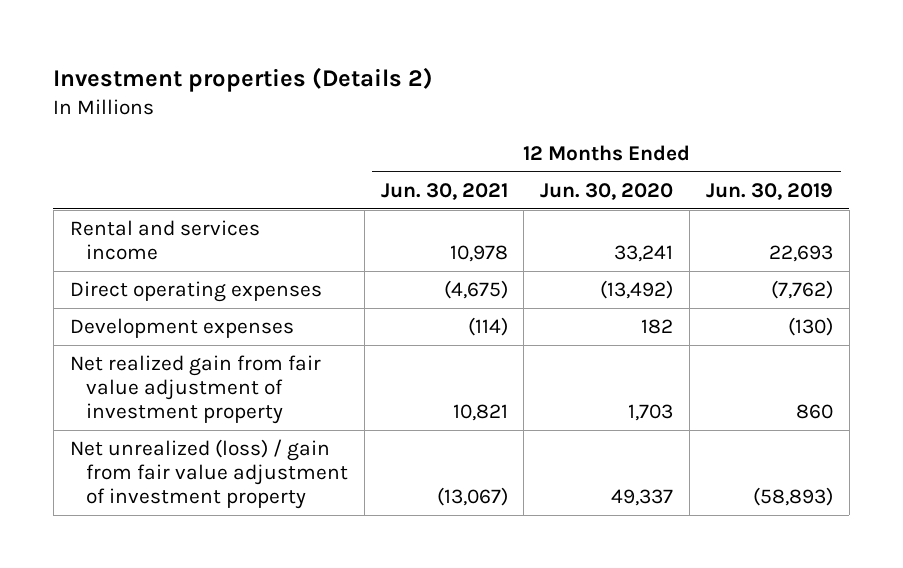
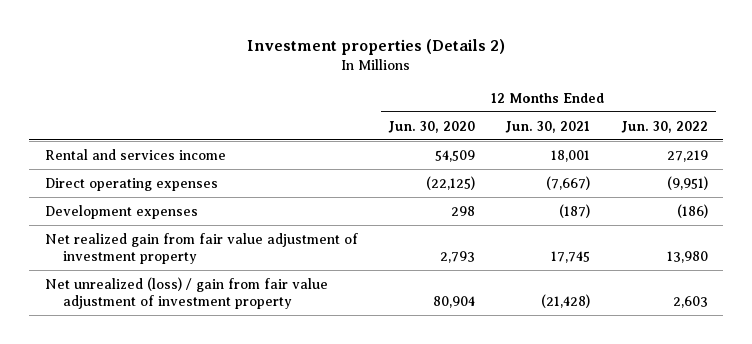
- | 12 Months Ended Jun. 30, 2021 | 12 Months Ended Jun. 30, 2020 | 12 Months Ended Jun. 30, 2019
+ | 12 Months Ended Jun. 30, 2020 | 12 Months Ended Jun. 30, 2021 | 12 Months Ended Jun. 30, 2022
- Rental and services income | 10,978 | 33,241 | 22,693
- Direct operating expenses | (4,675) | (13,492) | (7,762)
- Development expenses | (114) | 182 | (130)
- Net realized gain from fair value adjustment of investment property | 10,821 | 1,703 | 860
- Net unrealized (loss) / gain from fair value adjustment of investment property | (13,067) | 49,337 | (58,893)
+ Rental and services income | 54,509 | 18,001 | 27,219
+ Direct operating expenses | (22,125) | (7,667) | (9,951)
+ Development expenses | 298 | (187) | (186)
+ Net realized gain from fair value adjustment of investment property | 2,793 | 17,745 | 13,980
+ Net unrealized (loss) / gain from fair value adjustment of investment property | 80,904 | (21,428) | 2,603

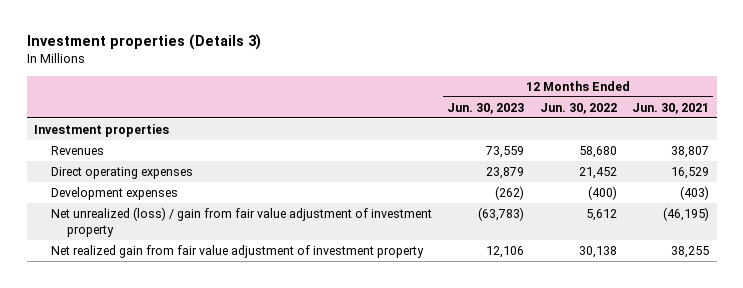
- Investment properties (Details 2)
+ Investment properties (Details 3)
- | 12 Months Ended Jun. 30, 2020 | 12 Months Ended Jun. 30, 2021 | 12 Months Ended Jun. 30, 2022
+ | 12 Months Ended Jun. 30, 2023 | 12 Months Ended Jun. 30, 2022 | 12 Months Ended Jun. 30, 2021
- Rental and services income | 54,509 | 18,001 | 27,219
- Direct operating expenses | (22,125) | (7,667) | (9,951)
- Development expenses | 298 | (187) | (186)
- Net realized gain from fair value adjustment of investment property | 2,793 | 17,745 | 13,980
- Net unrealized (loss) / gain from fair value adjustment of investment property | 80,904 | (21,428) | 2,603
+ Investment properties
+ Revenues | 73,559 | 58,680 | 38,807
+ Direct operating expenses | 23,879 | 21,452 | 16,529
+ Development expenses | (262) | (400) | (403)
+ Net unrealized (loss) / gain from fair value adjustment of investment property | (63,783) | 5,612 | (46,195)
+ Net realized gain from fair value adjustment of investment property | 12,106 | 30,138 | 38,255

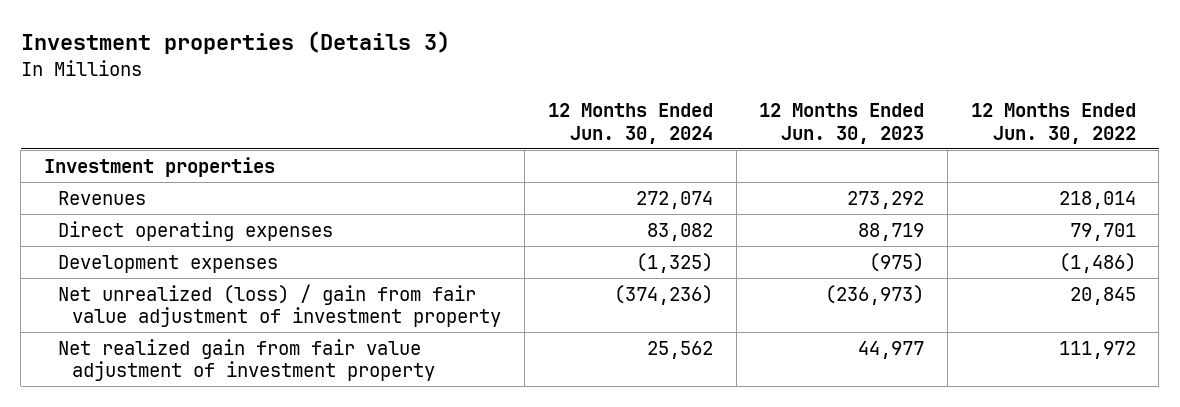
- | 12 Months Ended Jun. 30, 2023 | 12 Months Ended Jun. 30, 2022 | 12 Months Ended Jun. 30, 2021
+ | 12 Months Ended Jun. 30, 2024 | 12 Months Ended Jun. 30, 2023 | 12 Months Ended Jun. 30, 2022
- Revenues | 73,559 | 58,680 | 38,807
- Direct operating expenses | 23,879 | 21,452 | 16,529
- Development expenses | (262) | (400) | (403)
- Net unrealized (loss) / gain from fair value adjustment of investment property | (63,783) | 5,612 | (46,195)
- Net realized gain from fair value adjustment of investment property | 12,106 | 30,138 | 38,255
+ Revenues | 272,074 | 273,292 | 218,014
+ Direct operating expenses | 83,082 | 88,719 | 79,701
+ Development expenses | (1,325) | (975) | (1,486)
+ Net unrealized (loss) / gain from fair value adjustment of investment property | (374,236) | (236,973) | 20,845
+ Net realized gain from fair value adjustment of investment property | 25,562 | 44,977 | 111,972

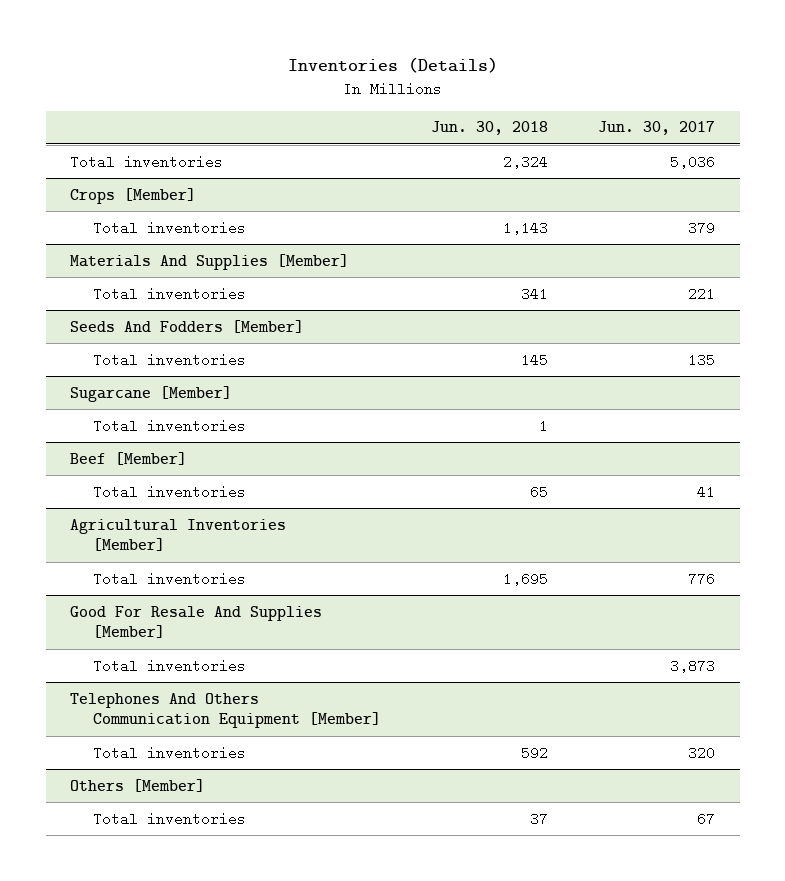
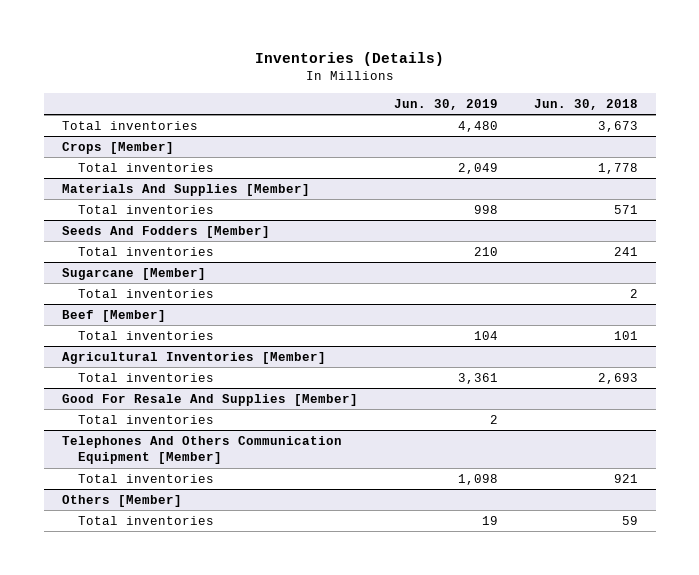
- | Jun. 30, 2018 | Jun. 30, 2017
+ | Jun. 30, 2019 | Jun. 30, 2018
- Total inventories | 2,324 | 5,036
+ Total inventories | 4,480 | 3,673
@ Crops [Member]
- Total inventories | 1,143 | 379
+ Total inventories | 2,049 | 1,778
@ Materials And Supplies [Member]
- Total inventories | 341 | 221
+ Total inventories | 998 | 571
@ Seeds And Fodders [Member]
- Total inventories | 145 | 135
+ Total inventories | 210 | 241
@ Sugarcane [Member]
- Total inventories | 1 |
+ Total inventories | | 2
@ Beef [Member]
- Total inventories | 65 | 41
+ Total inventories | 104 | 101
@ Agricultural Inventories [Member]
- Total inventories | 1,695 | 776
+ Total inventories | 3,361 | 2,693
@ Telephones And Others Communication Equipment [Member]
- Total inventories | 592 | 320
+ Total inventories | 1,098 | 921
@ Others [Member]
- Total inventories | 37 | 67
+ Total inventories | 19 | 59

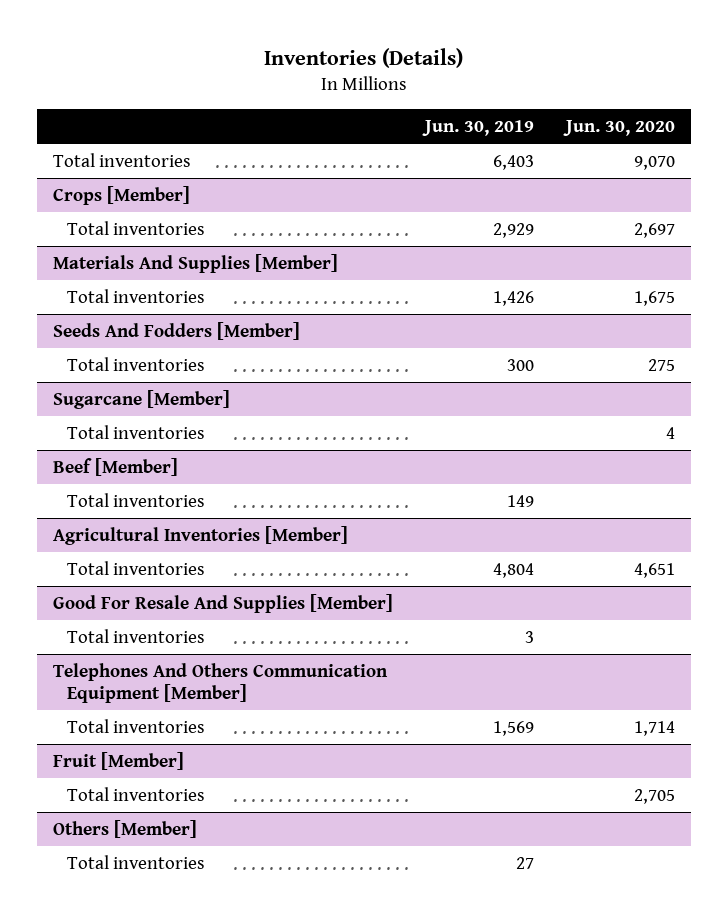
- | Jun. 30, 2019 | Jun. 30, 2018
+ | Jun. 30, 2019 | Jun. 30, 2020
- Total inventories | 4,480 | 3,673
+ Total inventories | 6,403 | 9,070
@ Crops [Member]
- Total inventories | 2,049 | 1,778
+ Total inventories | 2,929 | 2,697
@ Materials And Supplies [Member]
- Total inventories | 998 | 571
+ Total inventories | 1,426 | 1,675
@ Seeds And Fodders [Member]
- Total inventories | 210 | 241
+ Total inventories | 300 | 275
@ Beef [Member]
- Total inventories | 104 | 101
+ Total inventories | 149 |
@ Agricultural Inventories [Member]
- Total inventories | 3,361 | 2,693
+ Total inventories | 4,804 | 4,651
@ Good For Resale And Supplies [Member]
- Total inventories | 2 |
+ Total inventories | 3 |
@ Telephones And Others Communication Equipment [Member]
- Total inventories | 1,098 | 921
+ Total inventories | 1,569 | 1,714
+ Fruit [Member]
+ Total inventories | | 2,705
@ Others [Member]
- Total inventories | 19 | 59
+ Total inventories | 27 |

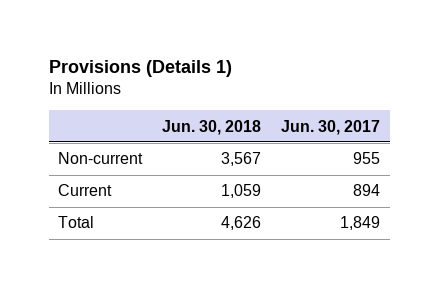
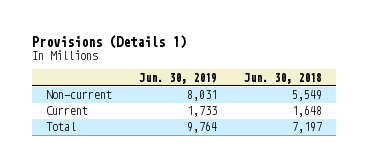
- | Jun. 30, 2018 | Jun. 30, 2017
+ | Jun. 30, 2019 | Jun. 30, 2018
- Non-current | 3,567 | 955
- Current | 1,059 | 894
- Total | 4,626 | 1,849
+ Non-current | 8,031 | 5,549
+ Current | 1,733 | 1,648
+ Total | 9,764 | 7,197

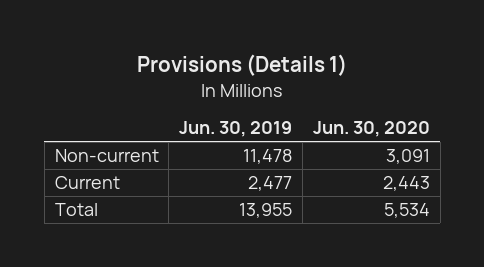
- | Jun. 30, 2019 | Jun. 30, 2018
+ | Jun. 30, 2019 | Jun. 30, 2020
- Non-current | 8,031 | 5,549
- Current | 1,733 | 1,648
- Total | 9,764 | 7,197
+ Non-current | 11,478 | 3,091
+ Current | 2,477 | 2,443
+ Total | 13,955 | 5,534

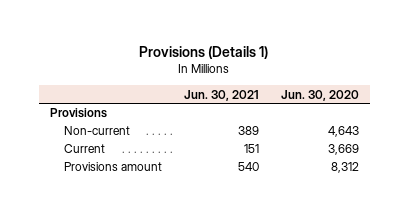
- | Jun. 30, 2019 | Jun. 30, 2020
+ | Jun. 30, 2021 | Jun. 30, 2020
- Non-current | 11,478 | 3,091
- Current | 2,477 | 2,443
- Total | 13,955 | 5,534
+ Provisions
+ Non-current | 389 | 4,643
+ Current | 151 | 3,669
+ Provisions amount | 540 | 8,312

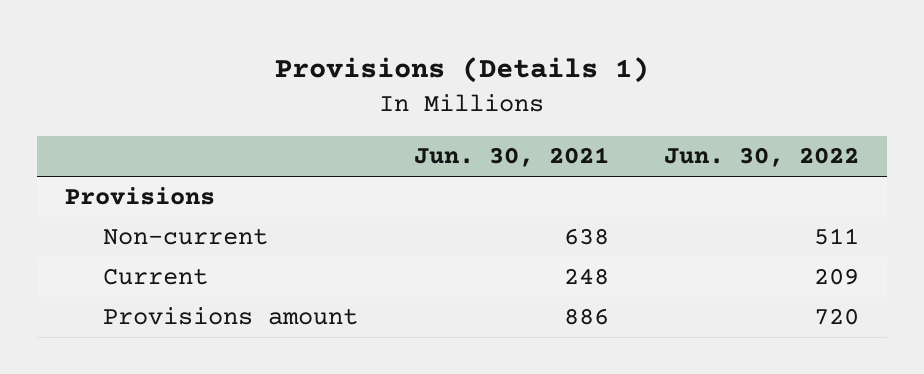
- | Jun. 30, 2021 | Jun. 30, 2020
+ | Jun. 30, 2021 | Jun. 30, 2022
- Non-current | 389 | 4,643
- Current | 151 | 3,669
- Provisions amount | 540 | 8,312
+ Non-current | 638 | 511
+ Current | 248 | 209
+ Provisions amount | 886 | 720

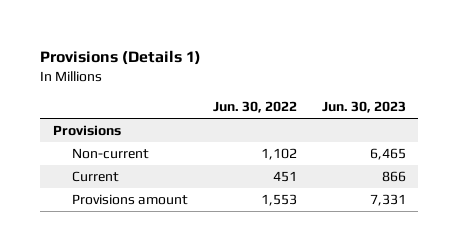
- | Jun. 30, 2021 | Jun. 30, 2022
+ | Jun. 30, 2022 | Jun. 30, 2023
- Non-current | 638 | 511
- Current | 248 | 209
- Provisions amount | 886 | 720
+ Non-current | 1,102 | 6,465
+ Current | 451 | 866
+ Provisions amount | 1,553 | 7,331

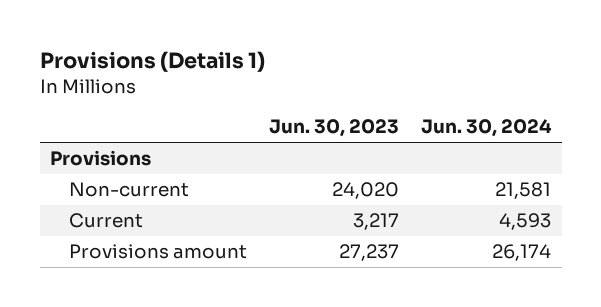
- | Jun. 30, 2022 | Jun. 30, 2023
+ | Jun. 30, 2023 | Jun. 30, 2024
- Non-current | 1,102 | 6,465
- Current | 451 | 866
- Provisions amount | 1,553 | 7,331
+ Non-current | 24,020 | 21,581
+ Current | 3,217 | 4,593
+ Provisions amount | 27,237 | 26,174

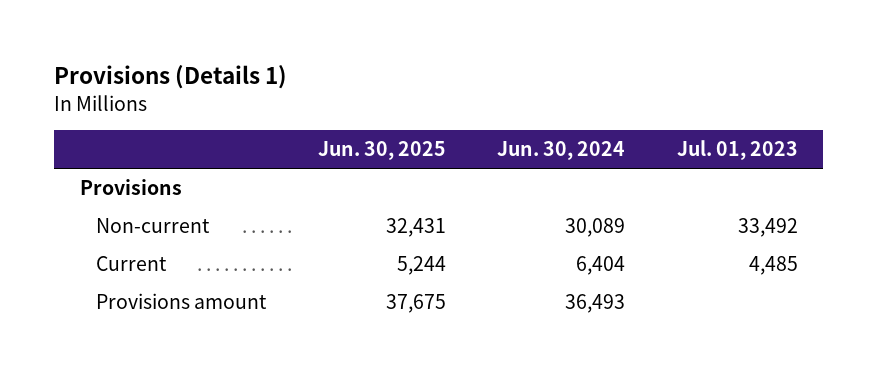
- | Jun. 30, 2023 | Jun. 30, 2024
+ | Jun. 30, 2025 | Jun. 30, 2024 | Jul. 01, 2023
- Non-current | 24,020 | 21,581
- Current | 3,217 | 4,593
- Provisions amount | 27,237 | 26,174
+ Non-current | 32,431 | 30,089 | 33,492
+ Current | 5,244 | 6,404 | 4,485
+ Provisions amount | 37,675 | 36,493 |

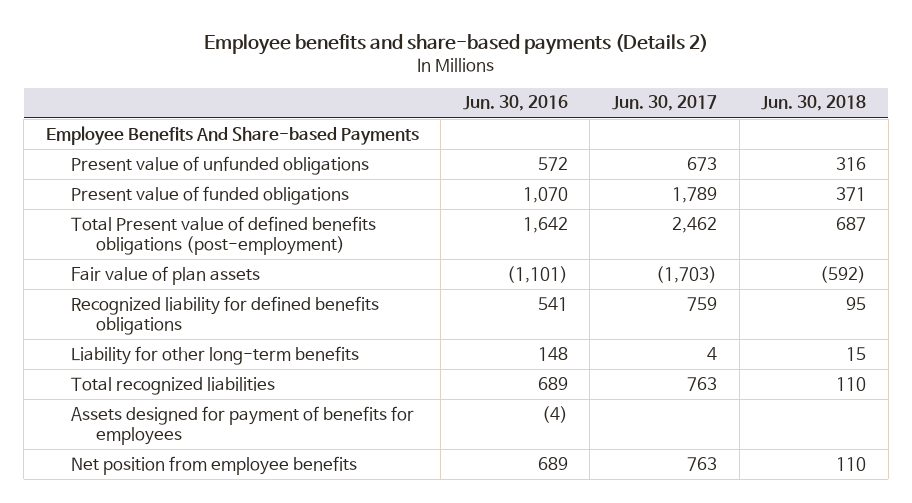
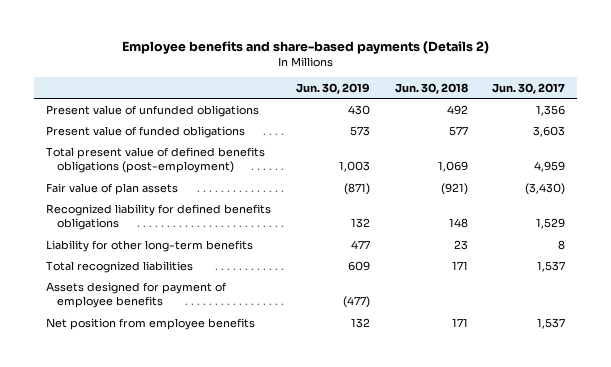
- | Jun. 30, 2016 | Jun. 30, 2017 | Jun. 30, 2018
+ | Jun. 30, 2019 | Jun. 30, 2018 | Jun. 30, 2017
- Employee Benefits And Share-based Payments
- Present value of unfunded obligations | 572 | 673 | 316
- Present value of funded obligations | 1,070 | 1,789 | 371
- Total Present value of defined benefits obligations (post-employment) | 1,642 | 2,462 | 687
- Fair value of plan assets | (1,101) | (1,703) | (592)
- Recognized liability for defined benefits obligations | 541 | 759 | 95
- Liability for other long-term benefits | 148 | 4 | 15
- Total recognized liabilities | 689 | 763 | 110
- Assets designed for payment of benefits for employees | (4) | |
- Net position from employee benefits | 689 | 763 | 110
+ Present value of unfunded obligations | 430 | 492 | 1,356
+ Present value of funded obligations | 573 | 577 | 3,603
+ Total present value of defined benefits obligations (post-employment) | 1,003 | 1,069 | 4,959
+ Fair value of plan assets | (871) | (921) | (3,430)
+ Recognized liability for defined benefits obligations | 132 | 148 | 1,529
+ Liability for other long-term benefits | 477 | 23 | 8
+ Total recognized liabilities | 609 | 171 | 1,537
+ Assets designed for payment of employee benefits | (477) | |
+ Net position from employee benefits | 132 | 171 | 1,537

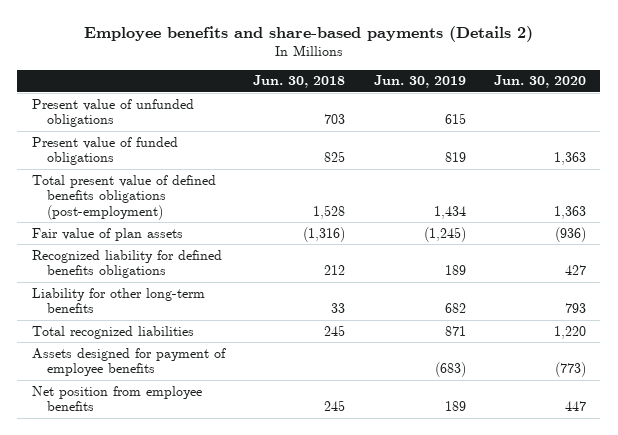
- | Jun. 30, 2019 | Jun. 30, 2018 | Jun. 30, 2017
+ | Jun. 30, 2018 | Jun. 30, 2019 | Jun. 30, 2020
- Present value of unfunded obligations | 430 | 492 | 1,356
- Present value of funded obligations | 573 | 577 | 3,603
- Total present value of defined benefits obligations (post-employment) | 1,003 | 1,069 | 4,959
- Fair value of plan assets | (871) | (921) | (3,430)
- Recognized liability for defined benefits obligations | 132 | 148 | 1,529
- Liability for other long-term benefits | 477 | 23 | 8
- Total recognized liabilities | 609 | 171 | 1,537
- Assets designed for payment of employee benefits | (477) | |
- Net position from employee benefits | 132 | 171 | 1,537
+ Present value of unfunded obligations | 703 | 615 |
+ Present value of funded obligations | 825 | 819 | 1,363
+ Total present value of defined benefits obligations (post-employment) | 1,528 | 1,434 | 1,363
+ Fair value of plan assets | (1,316) | (1,245) | (936)
+ Recognized liability for defined benefits obligations | 212 | 189 | 427
+ Liability for other long-term benefits | 33 | 682 | 793
+ Total recognized liabilities | 245 | 871 | 1,220
+ Assets designed for payment of employee benefits | | (683) | (773)
+ Net position from employee benefits | 245 | 189 | 447

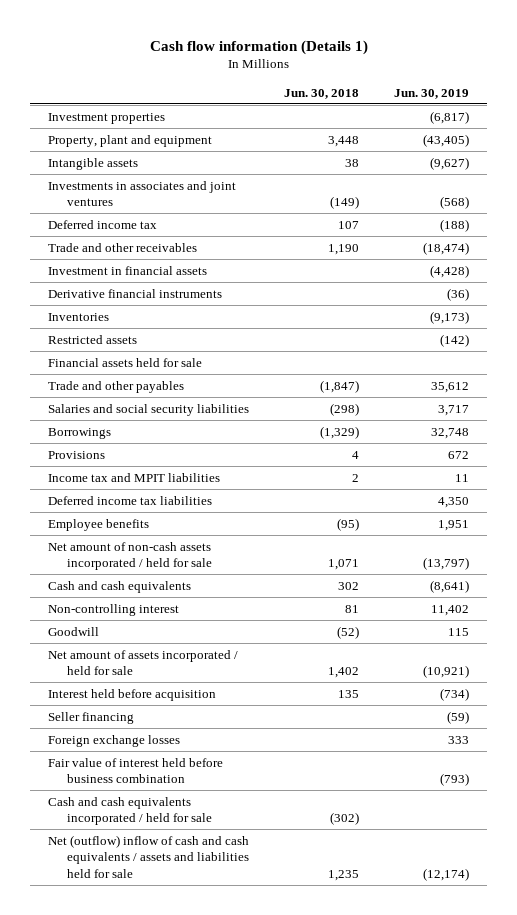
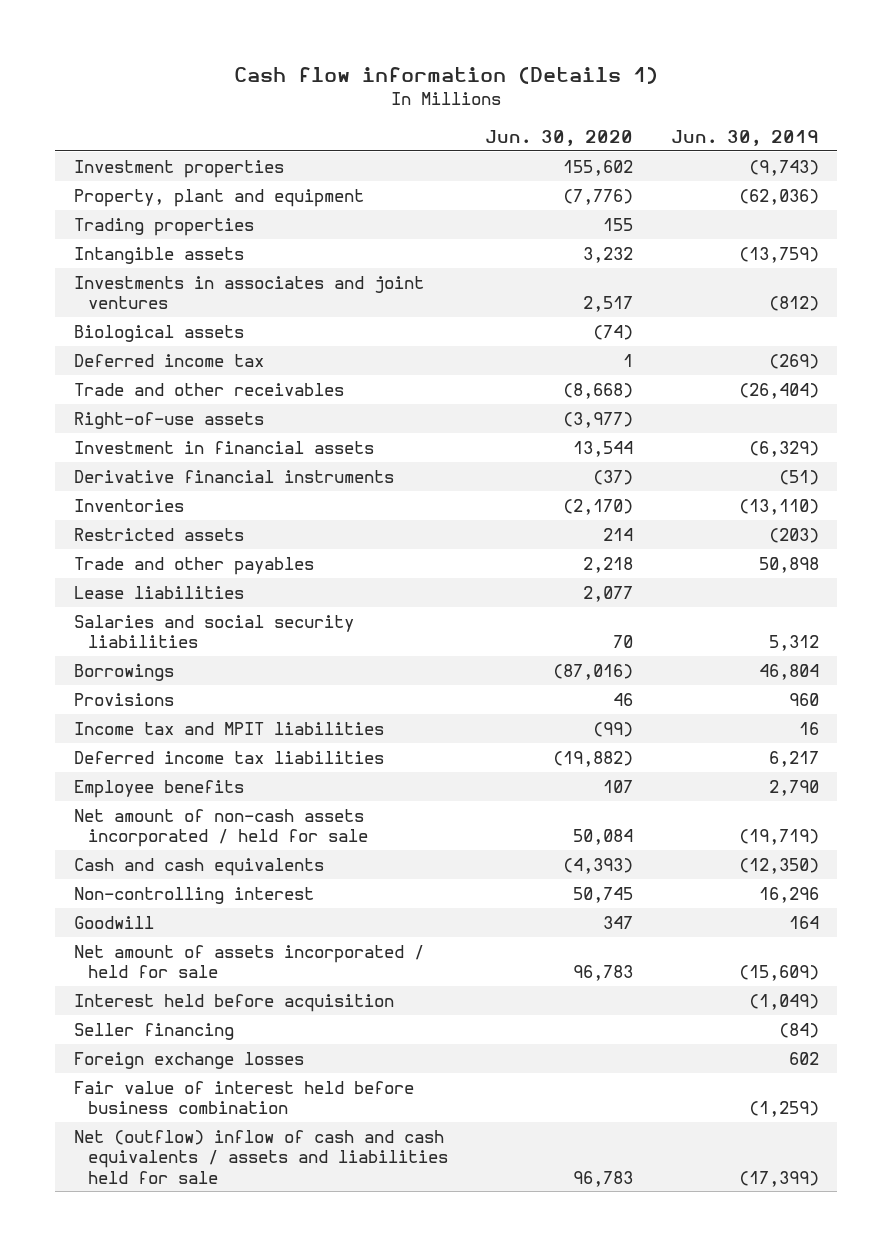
- | Jun. 30, 2018 | Jun. 30, 2019
+ | Jun. 30, 2020 | Jun. 30, 2019
- Investment properties | | (6,817)
- Property, plant and equipment | 3,448 | (43,405)
- Intangible assets | 38 | (9,627)
- Investments in associates and joint ventures | (149) | (568)
- Deferred income tax | 107 | (188)
- Trade and other receivables | 1,190 | (18,474)
- Investment in financial assets | | (4,428)
- Derivative financial instruments | | (36)
- Inventories | | (9,173)
- Restricted assets | | (142)
- Financial assets held for sale
- Trade and other payables | (1,847) | 35,612
- Salaries and social security liabilities | (298) | 3,717
- Borrowings | (1,329) | 32,748
- Provisions | 4 | 672
- Income tax and MPIT liabilities | 2 | 11
- Deferred income tax liabilities | | 4,350
- Employee benefits | (95) | 1,951
- Net amount of non-cash assets incorporated / held for sale | 1,071 | (13,797)
- Cash and cash equivalents | 302 | (8,641)
- Non-controlling interest | 81 | 11,402
- Goodwill | (52) | 115
- Net amount of assets incorporated / held for sale | 1,402 | (10,921)
- Interest held before acquisition | 135 | (734)
- Seller financing | | (59)
- Foreign exchange losses | | 333
- Fair value of interest held before business combination | | (793)
- Cash and cash equivalents incorporated / held for sale | (302) |
- Net (outflow) inflow of cash and cash equivalents / assets and liabilities held for sale | 1,235 | (12,174)
+ Investment properties | 155,602 | (9,743)
+ Property, plant and equipment | (7,776) | (62,036)
+ Trading properties | 155 |
+ Intangible assets | 3,232 | (13,759)
+ Investments in associates and joint ventures | 2,517 | (812)
+ Biological assets | (74) |
+ Deferred income tax | 1 | (269)
+ Trade and other receivables | (8,668) | (26,404)
+ Right-of-use assets | (3,977) |
+ Investment in financial assets | 13,544 | (6,329)
+ Derivative financial instruments | (37) | (51)
+ Inventories | (2,170) | (13,110)
+ Restricted assets | 214 | (203)
+ Trade and other payables | 2,218 | 50,898
+ Lease liabilities | 2,077 |
+ Salaries and social security liabilities | 70 | 5,312
+ Borrowings | (87,016) | 46,804
+ Provisions | 46 | 960
+ Income tax and MPIT liabilities | (99) | 16
+ Deferred income tax liabilities | (19,882) | 6,217
+ Employee benefits | 107 | 2,790
+ Net amount of non-cash assets incorporated / held for sale | 50,084 | (19,719)
+ Cash and cash equivalents | (4,393) | (12,350)
+ Non-controlling interest | 50,745 | 16,296
+ Goodwill | 347 | 164
+ Net amount of assets incorporated / held for sale | 96,783 | (15,609)
+ Interest held before acquisition | | (1,049)
+ Seller financing | | (84)
+ Foreign exchange losses | | 602
+ Fair value of interest held before business combination | | (1,259)
+ Net (outflow) inflow of cash and cash equivalents / assets and liabilities held for sale | 96,783 | (17,399)

